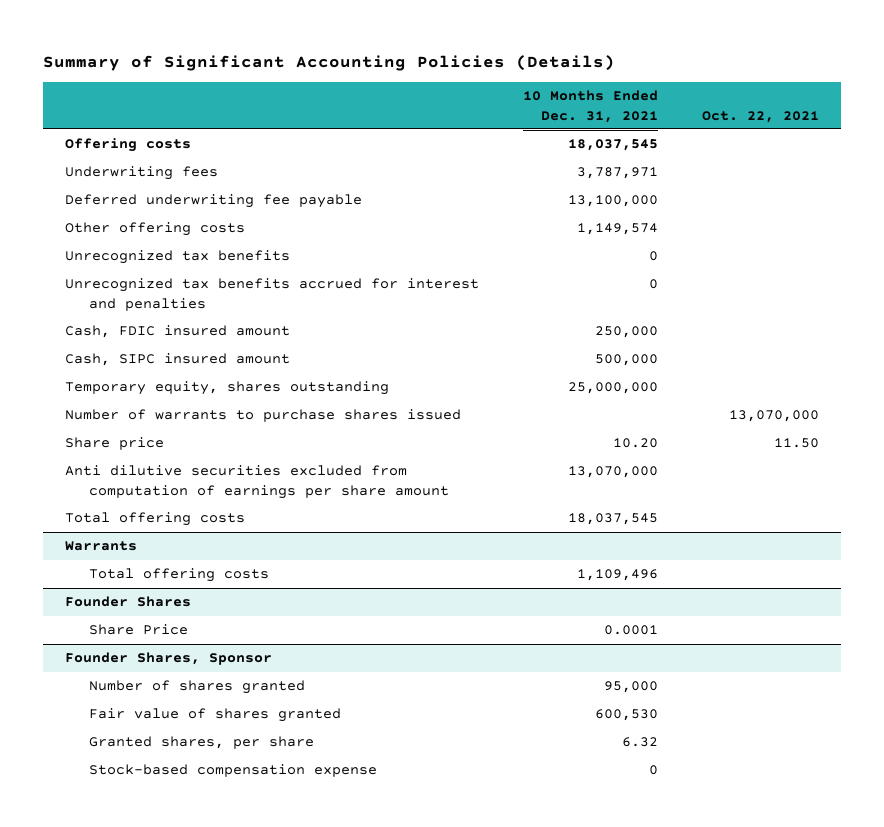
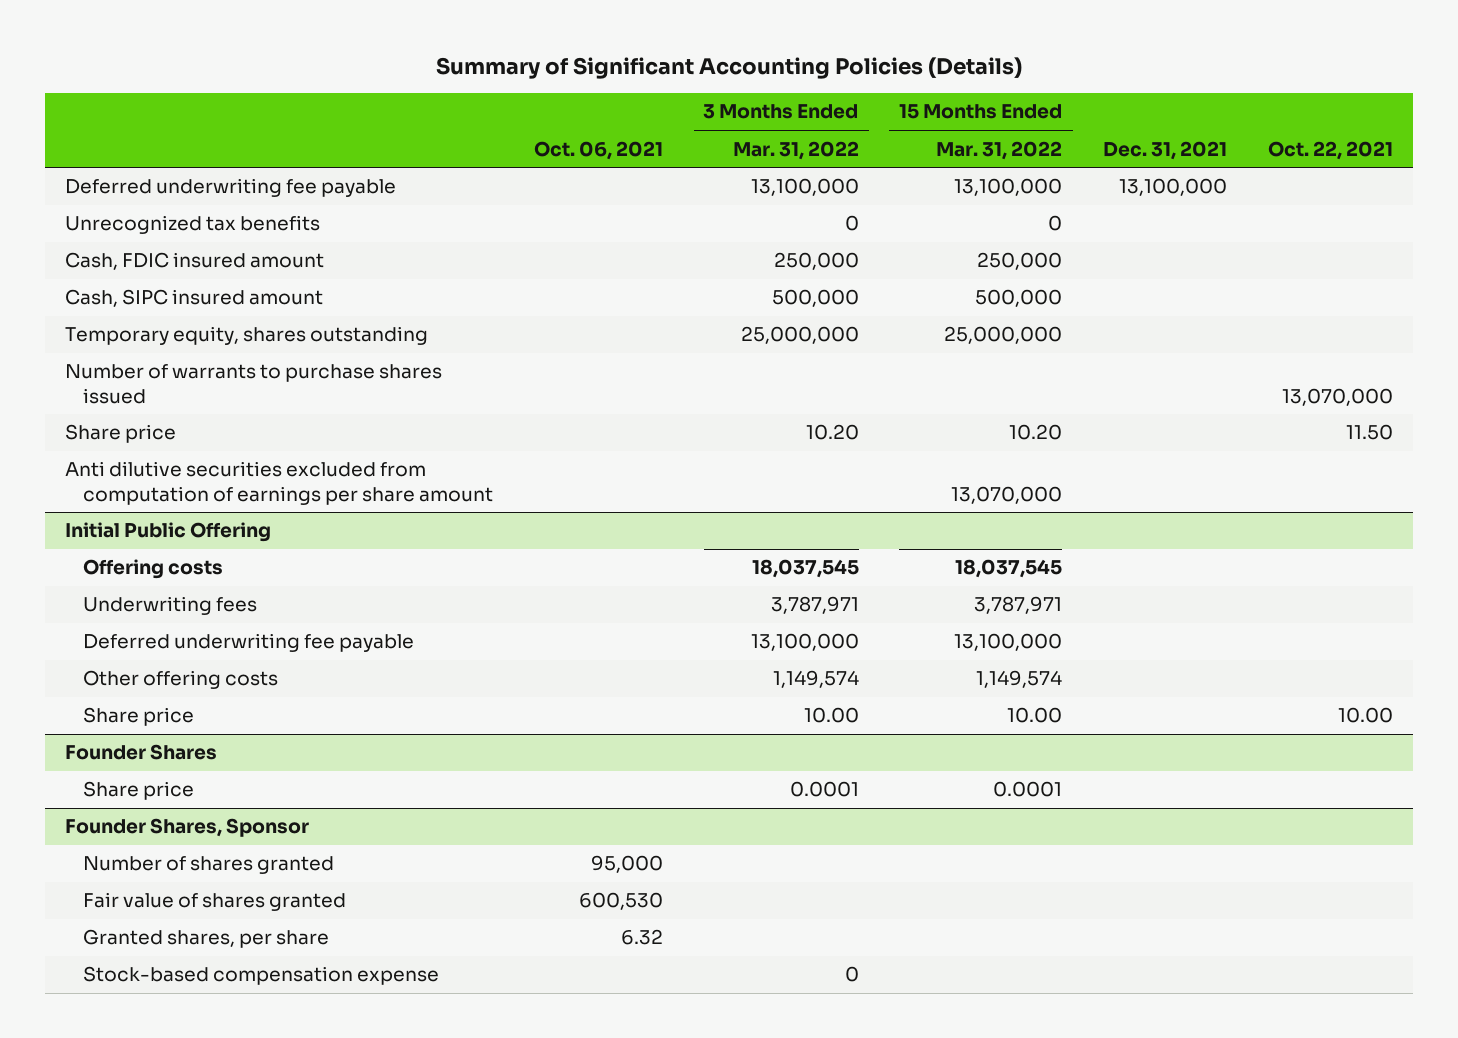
- | 10 Months Ended Dec. 31, 2021 | Oct. 22, 2021
+ | Oct. 06, 2021 | 3 Months Ended Mar. 31, 2022 | 15 Months Ended Mar. 31, 2022 | Dec. 31, 2021 | Oct. 22, 2021
- Offering costs | 18,037,545 |
- Underwriting fees | 3,787,971 |
- Other offering costs | 1,149,574 |
- Unrecognized tax benefits accrued for interest and penalties | 0 |
- Total offering costs | 18,037,545 |
- Warrants
- Total offering costs | 1,109,496 |
+ Initial Public Offering
+ Offering costs | | 18,037,545 | 18,037,545 | |
+ Underwriting fees | | 3,787,971 | 3,787,971 | |
+ Deferred underwriting fee payable | | 13,100,000 | 13,100,000 | |
+ Other offering costs | | 1,149,574 | 1,149,574 | |
+ Share price | | 10.00 | 10.00 | | 10.00
@ Founder Shares
- Share Price | 0.0001 |
+ Share price | | 0.0001 | 0.0001 | |

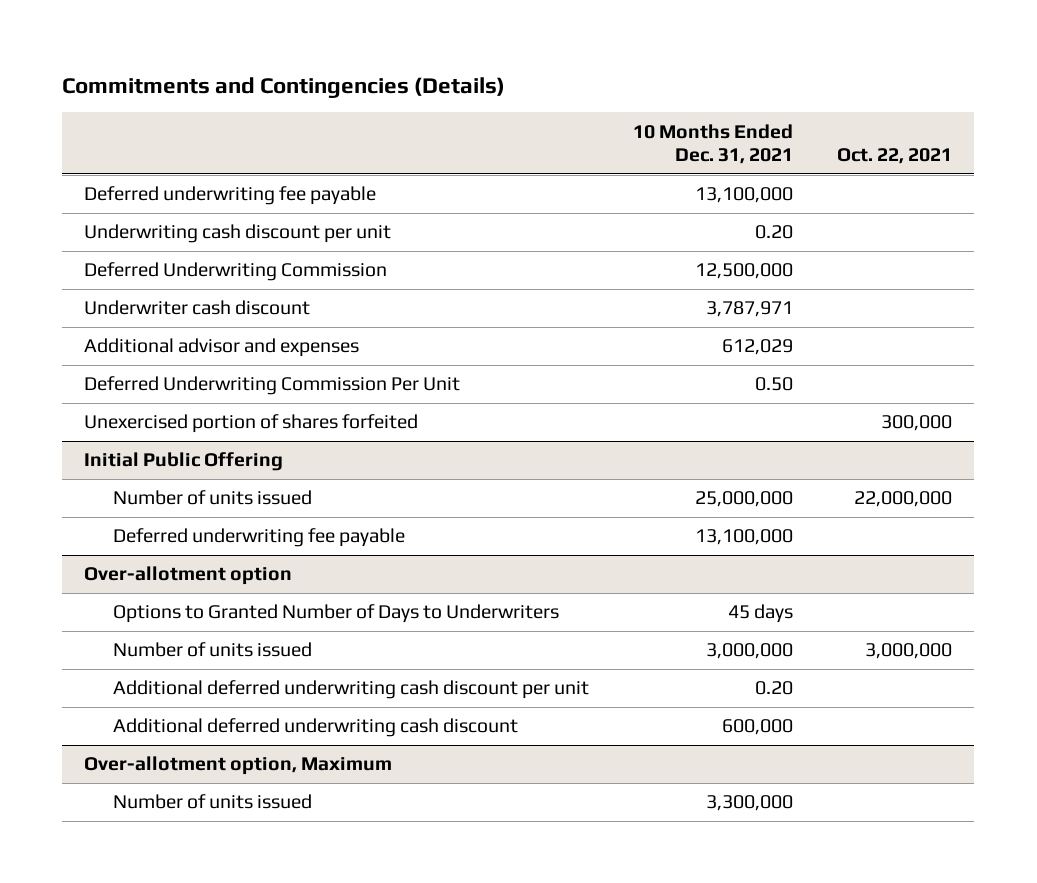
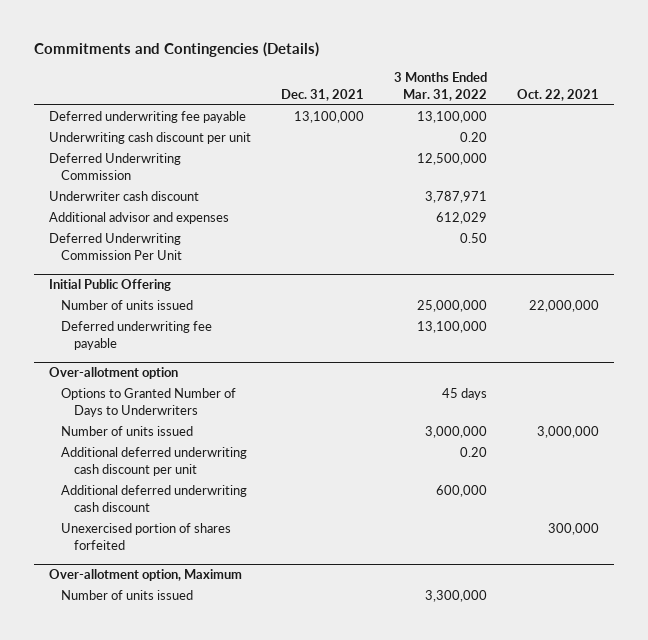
- | 10 Months Ended Dec. 31, 2021 | Oct. 22, 2021
+ | Dec. 31, 2021 | 3 Months Ended Mar. 31, 2022 | Oct. 22, 2021
- Unexercised portion of shares forfeited | | 300,000
@ Over-allotment option
+ Unexercised portion of shares forfeited | | | 300,000

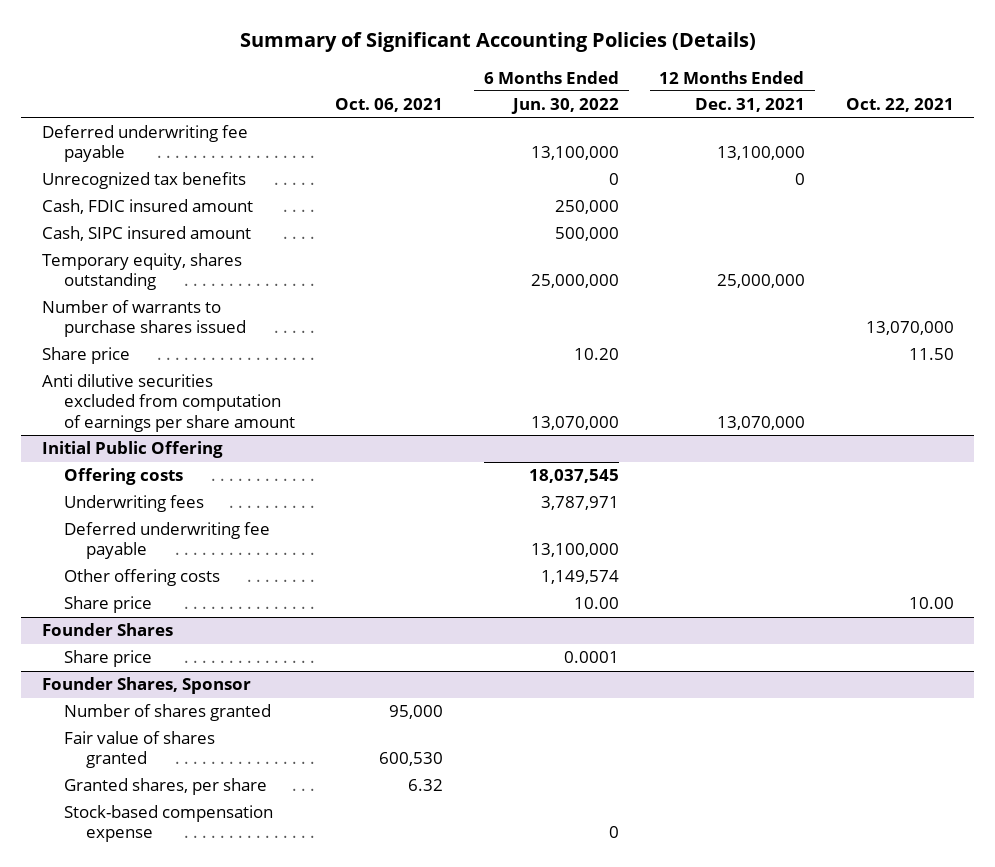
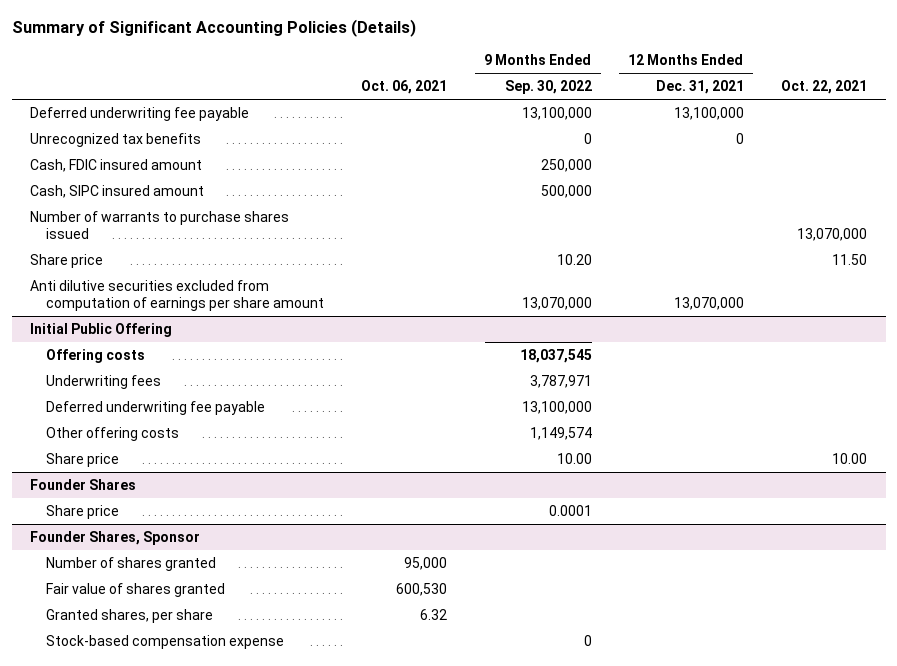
- | Oct. 06, 2021 | 6 Months Ended Jun. 30, 2022 | 12 Months Ended Dec. 31, 2021 | Oct. 22, 2021
+ | Oct. 06, 2021 | 9 Months Ended Sep. 30, 2022 | 12 Months Ended Dec. 31, 2021 | Oct. 22, 2021
- Temporary equity, shares outstanding | | 25,000,000 | 25,000,000 |

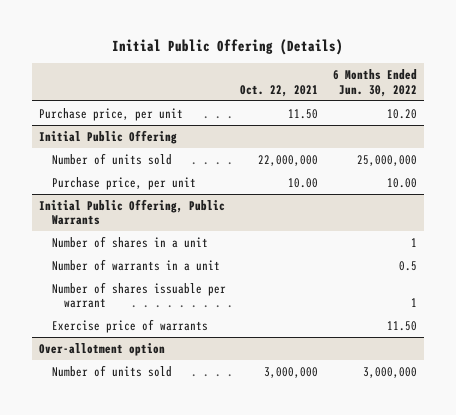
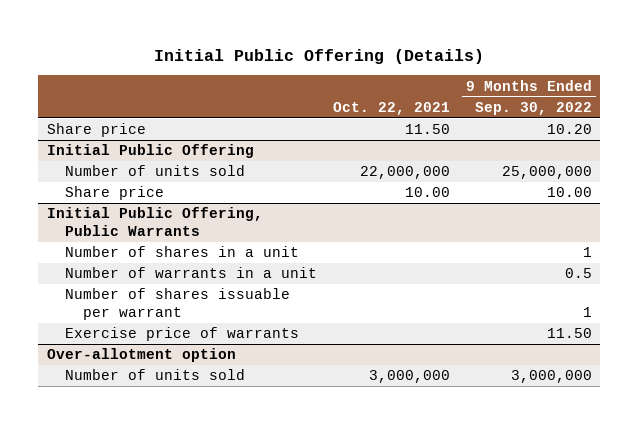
- | Oct. 22, 2021 | 6 Months Ended Jun. 30, 2022
+ | Oct. 22, 2021 | 9 Months Ended Sep. 30, 2022
- Purchase price, per unit | 11.50 | 10.20
+ Share price | 11.50 | 10.20
@ Initial Public Offering
- Purchase price, per unit | 10.00 | 10.00
+ Share price | 10.00 | 10.00

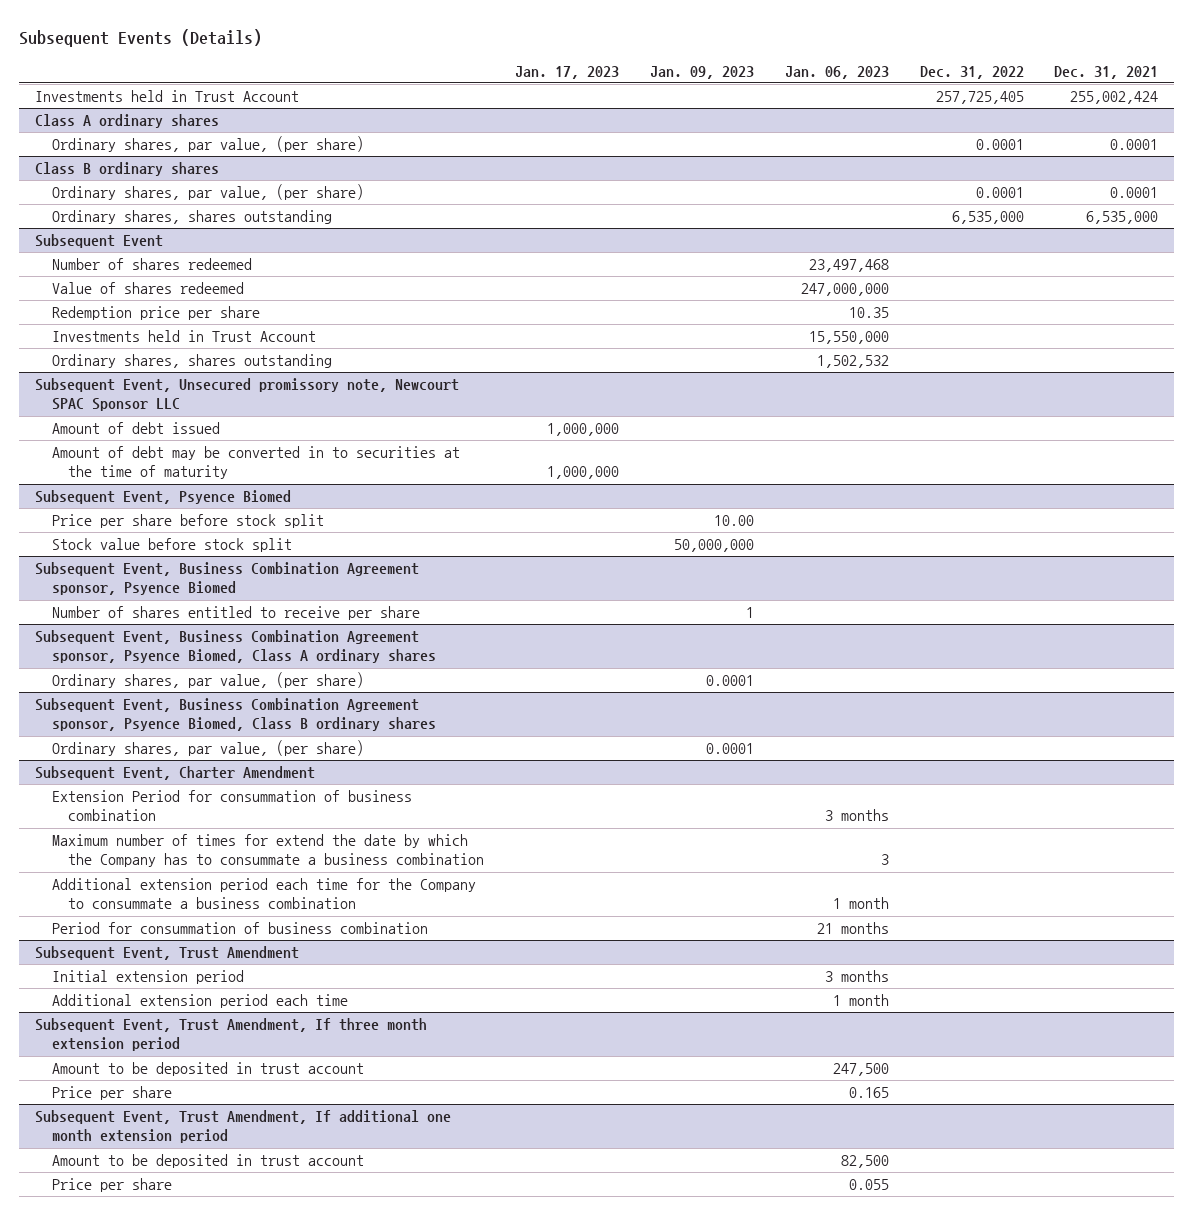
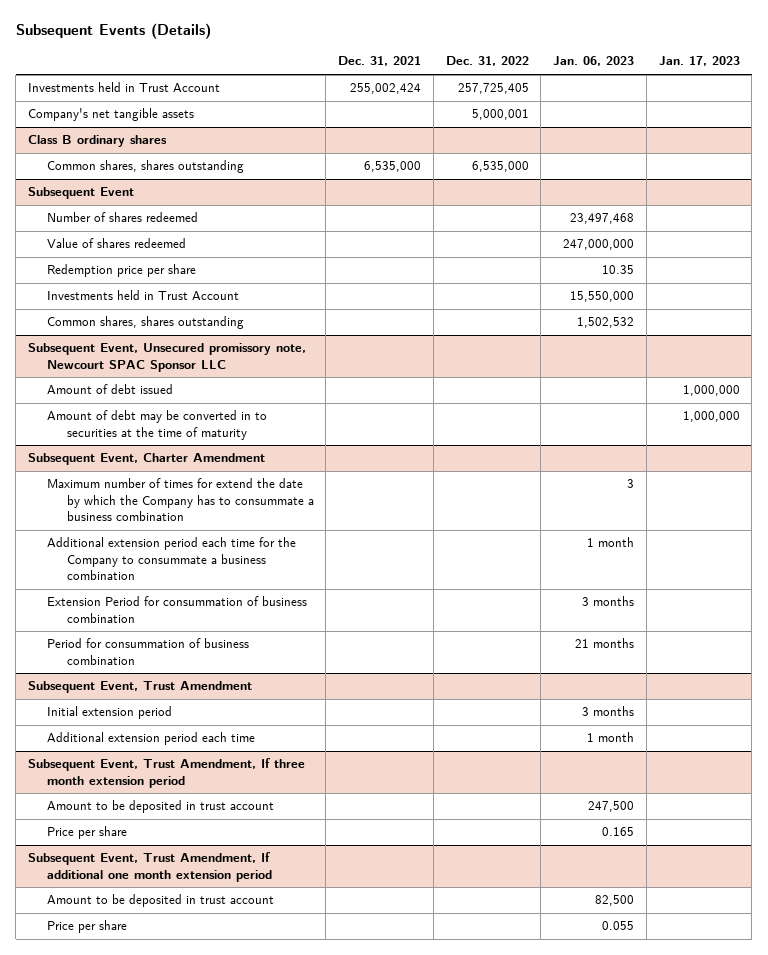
- | Jan. 17, 2023 | Jan. 09, 2023 | Jan. 06, 2023 | Dec. 31, 2022 | Dec. 31, 2021
+ | Dec. 31, 2021 | Dec. 31, 2022 | Jan. 06, 2023 | Jan. 17, 2023
- Class A ordinary shares
- Ordinary shares, par value, (per share) | | | | 0.0001 | 0.0001
+ Company's net tangible assets | | 5,000,001 | |
@ Class B ordinary shares
- Ordinary shares, par value, (per share) | | | | 0.0001 | 0.0001
- Ordinary shares, shares outstanding | | | | 6,535,000 | 6,535,000
+ Common shares, shares outstanding | 6,535,000 | 6,535,000 | |
@ Subsequent Event
- Ordinary shares, shares outstanding | | | 1,502,532 | |
+ Common shares, shares outstanding | | | 1,502,532 |
- Subsequent Event, Psyence Biomed
- Price per share before stock split | | 10.00 | | |
- Stock value before stock split | | 50,000,000 | | |
- Subsequent Event, Business Combination Agreement sponsor, Psyence Biomed
- Number of shares entitled to receive per share | | 1 | | |
- Subsequent Event, Business Combination Agreement sponsor, Psyence Biomed, Class A ordinary shares
- Ordinary shares, par value, (per share) | | 0.0001 | | |
- Subsequent Event, Business Combination Agreement sponsor, Psyence Biomed, Class B ordinary shares
- Ordinary shares, par value, (per share) | | 0.0001 | | |
@ Subsequent Event, Charter Amendment
moved down: Extension Period for consummation of business combination | | | 3 months |

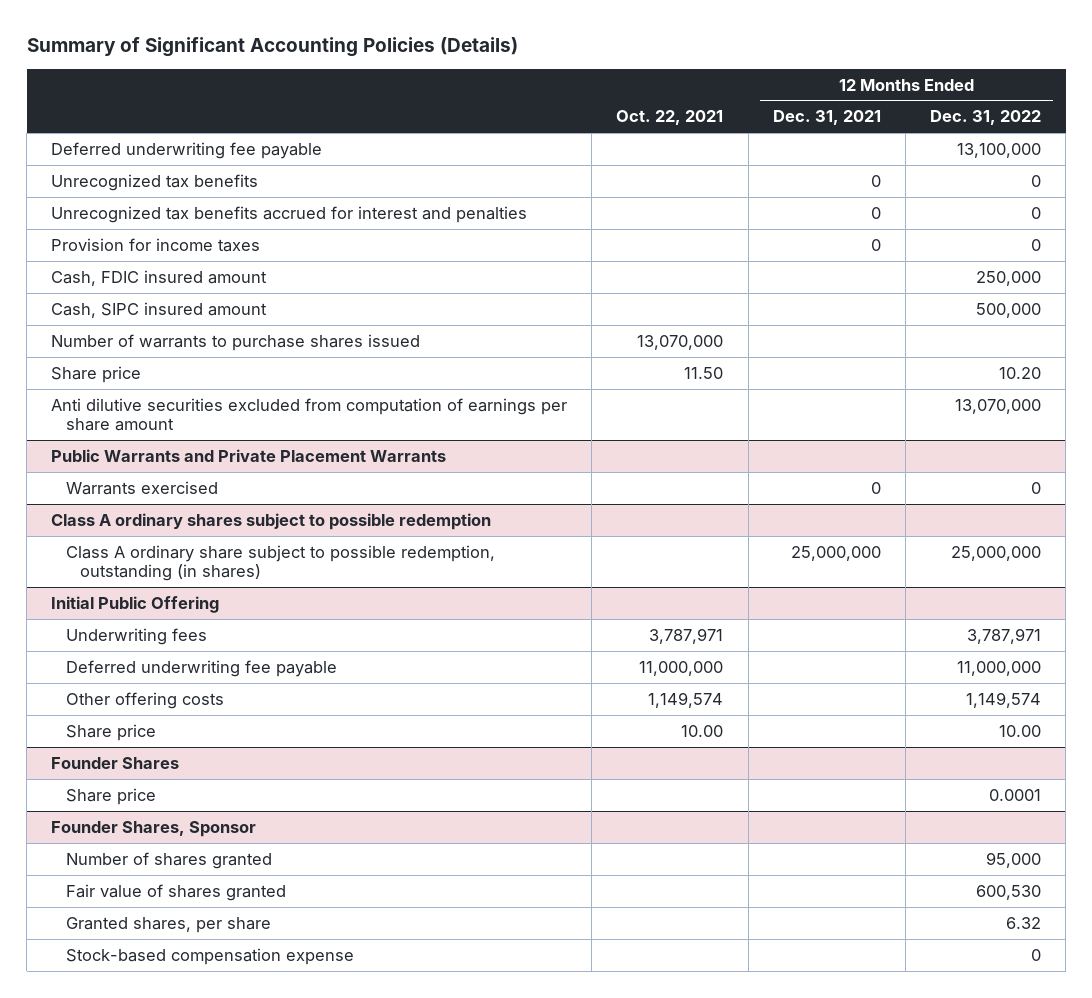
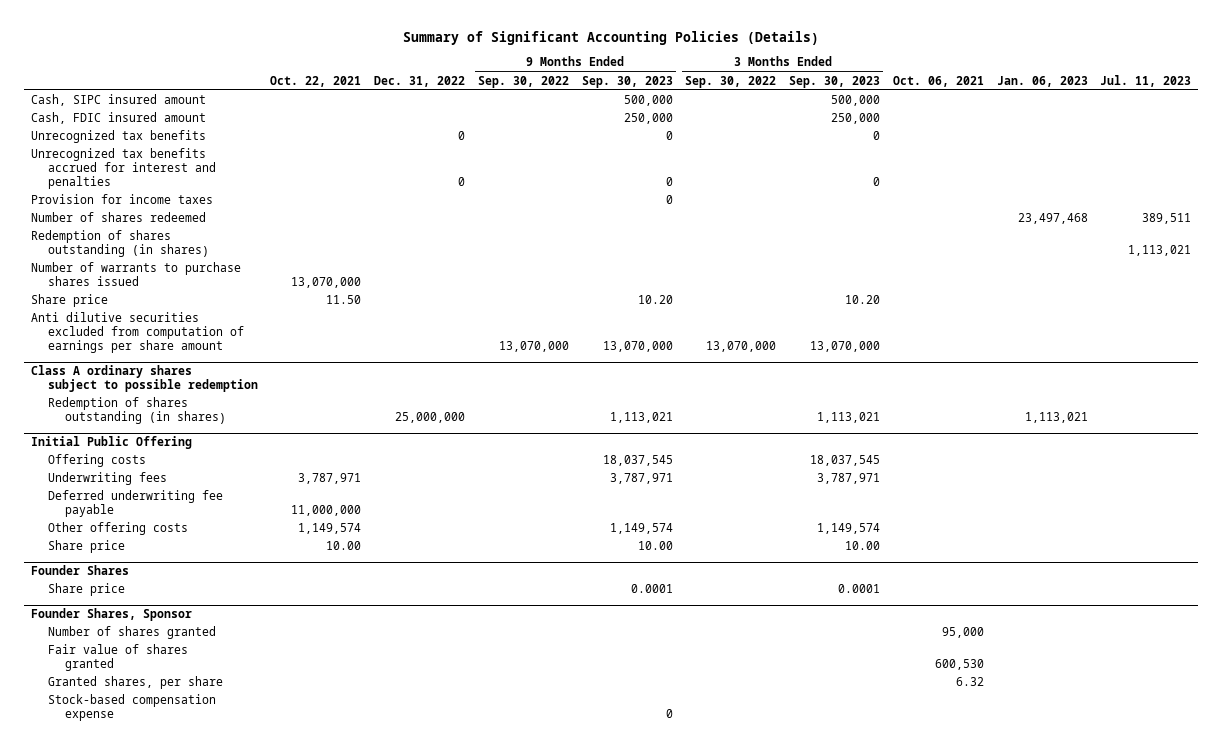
- | Oct. 22, 2021 | 12 Months Ended Dec. 31, 2021 | 12 Months Ended Dec. 31, 2022
+ | Oct. 22, 2021 | Dec. 31, 2022 | 9 Months Ended Sep. 30, 2022 | 9 Months Ended Sep. 30, 2023 | 3 Months Ended Sep. 30, 2022 | 3 Months Ended Sep. 30, 2023 | Oct. 06, 2021 | Jan. 06, 2023 | Jul. 11, 2023
- Deferred underwriting fee payable | | | 13,100,000
moved up: Cash, SIPC insured amount | | | | 500,000 | | 500,000 | | |
moved up: Cash, FDIC insured amount | | | | 250,000 | | 250,000 | | |
+ Number of shares redeemed | | | | | | | | 23,497,468 | 389,511
+ Redemption of shares outstanding (in shares) | | | | | | | | | 1,113,021
- Public Warrants and Private Placement Warrants
- Warrants exercised | | 0 | 0
@ Class A ordinary shares subject to possible redemption
- Class A ordinary share subject to possible redemption, outstanding (in shares) | | 25,000,000 | 25,000,000
+ Redemption of shares outstanding (in shares) | | 25,000,000 | | 1,113,021 | | 1,113,021 | | 1,113,021 |
@ Initial Public Offering
+ Offering costs | | | | 18,037,545 | | 18,037,545 | | |

